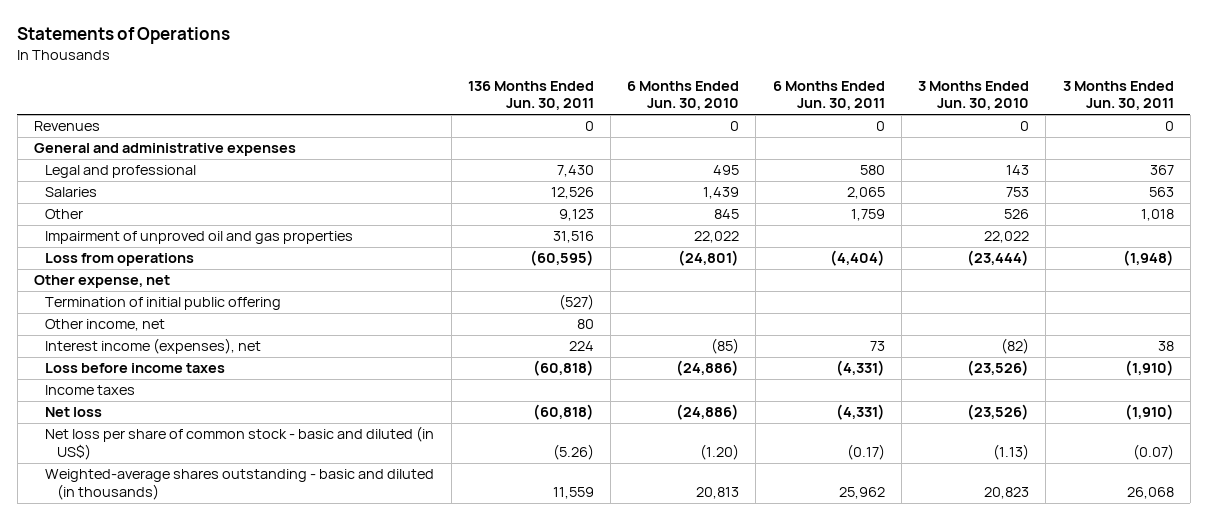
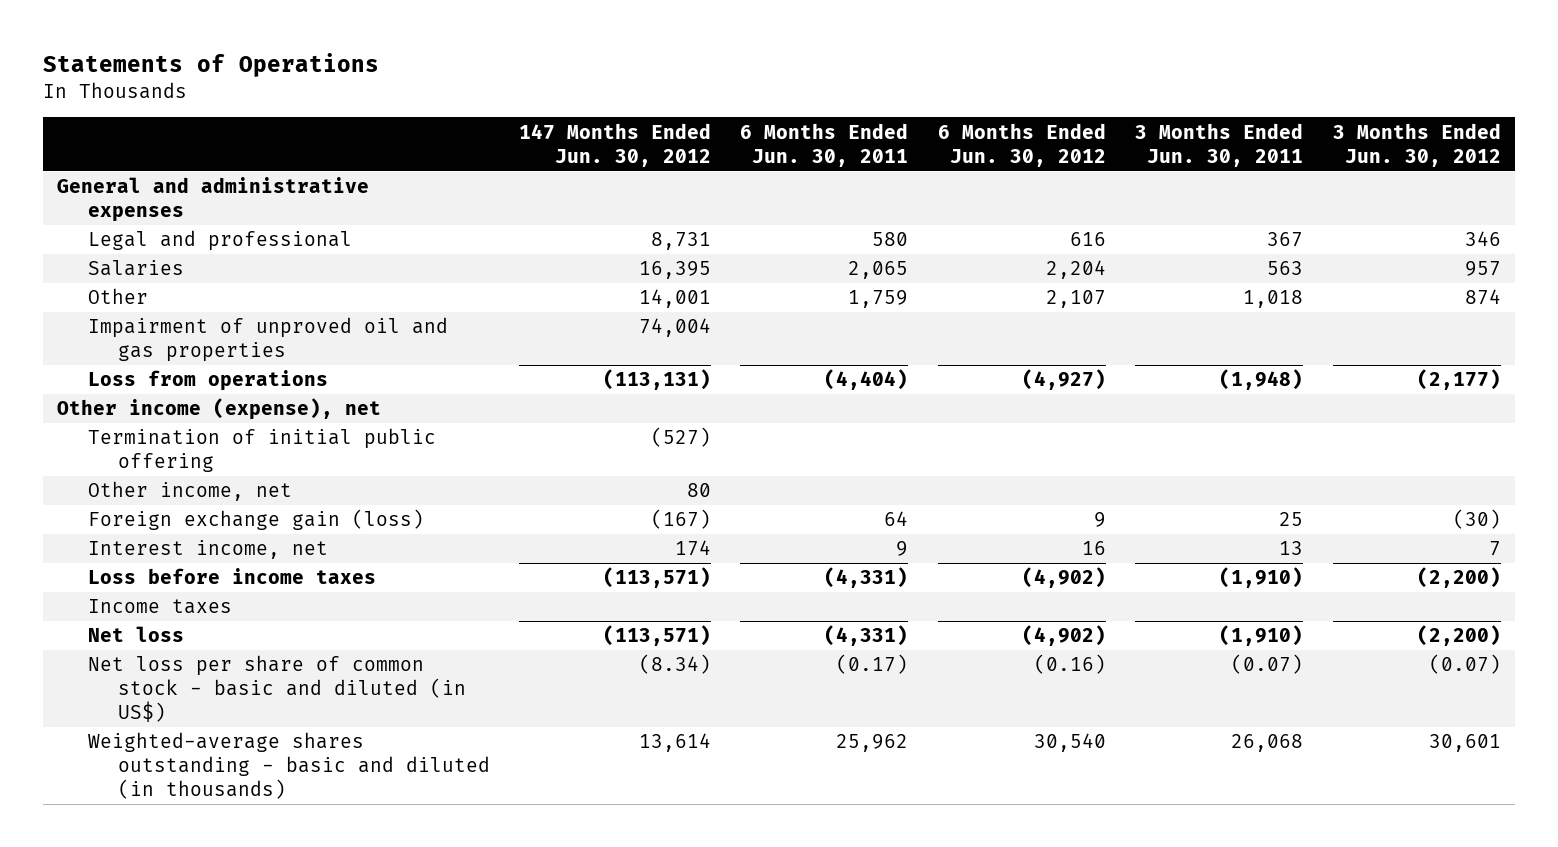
- | 136 Months Ended Jun. 30, 2011 | 6 Months Ended Jun. 30, 2010 | 6 Months Ended Jun. 30, 2011 | 3 Months Ended Jun. 30, 2010 | 3 Months Ended Jun. 30, 2011
+ | 147 Months Ended Jun. 30, 2012 | 6 Months Ended Jun. 30, 2011 | 6 Months Ended Jun. 30, 2012 | 3 Months Ended Jun. 30, 2011 | 3 Months Ended Jun. 30, 2012
- Revenues | 0 | 0 | 0 | 0 | 0
- Other expense, net
+ Other income (expense), net
- Interest income (expenses), net | 224 | (85) | 73 | (82) | 38
+ Foreign exchange gain (loss) | (167) | 64 | 9 | 25 | (30)
+ Interest income, net | 174 | 9 | 16 | 13 | 7

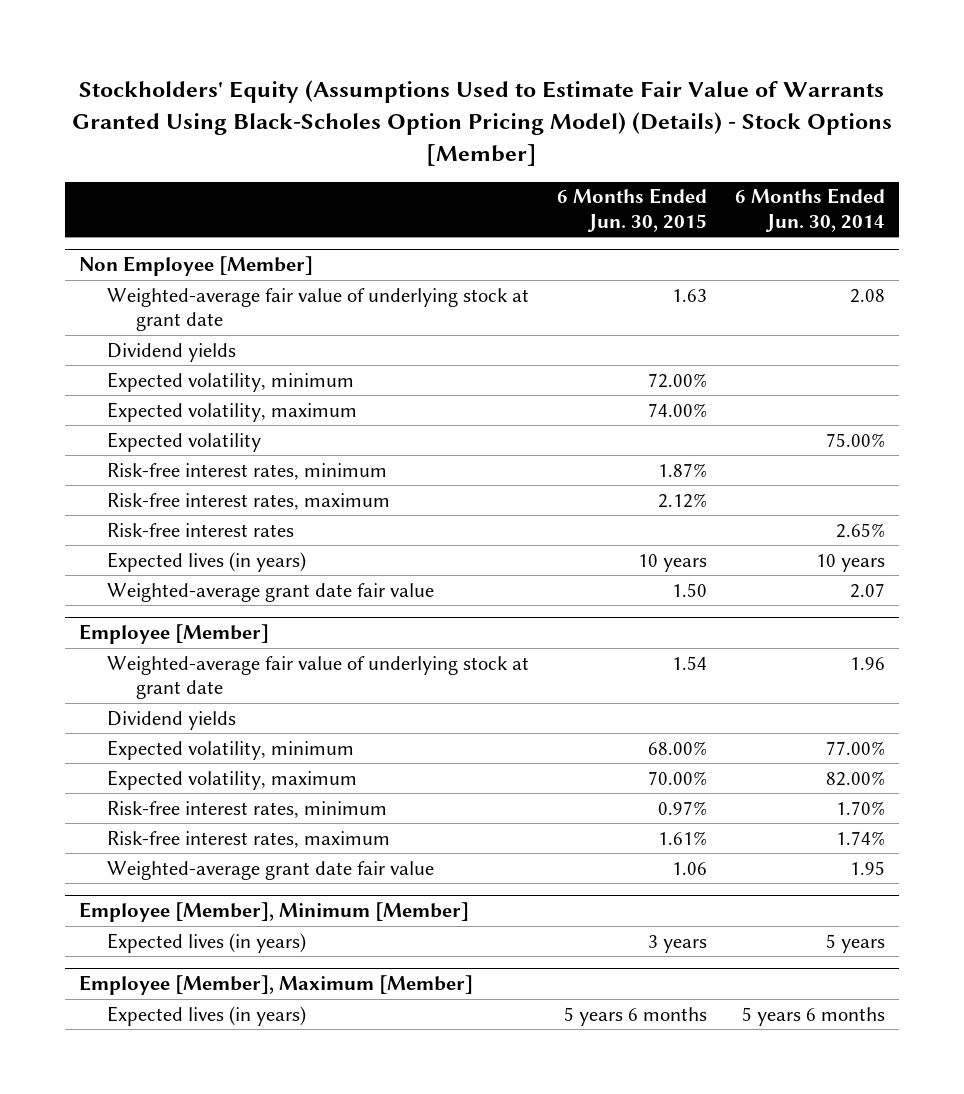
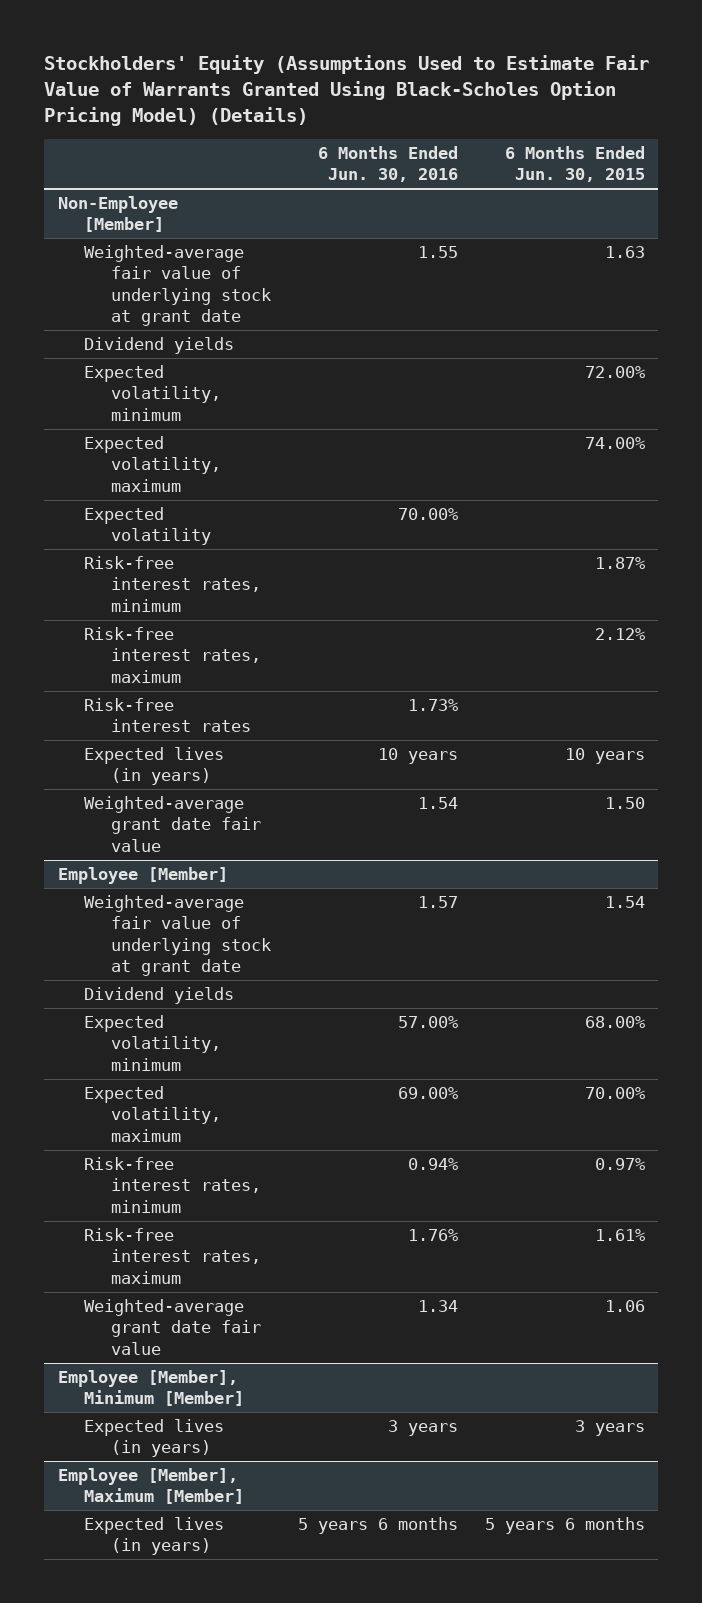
- Stockholders' Equity (Assumptions Used to Estimate Fair Value of Warrants Granted Using Black-Scholes Option Pricing Model) (Details) - Stock Options [Member]
+ Stockholders' Equity (Assumptions Used to Estimate Fair Value of Warrants Granted Using Black-Scholes Option Pricing Model) (Details)
- | 6 Months Ended Jun. 30, 2015 | 6 Months Ended Jun. 30, 2014
+ | 6 Months Ended Jun. 30, 2016 | 6 Months Ended Jun. 30, 2015
- Non Employee [Member]
+ Non-Employee [Member]

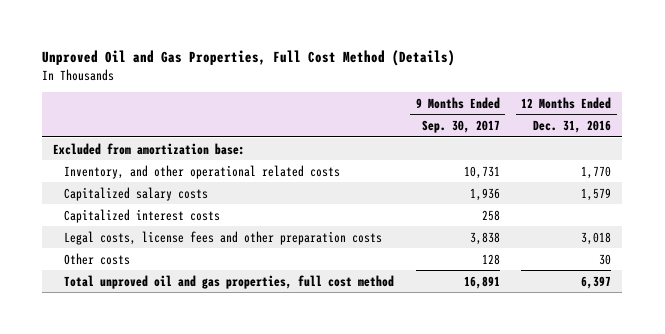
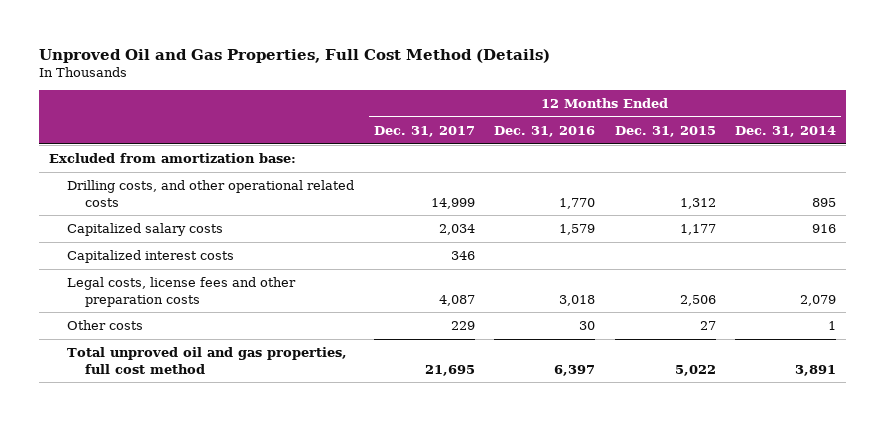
- | 9 Months Ended Sep. 30, 2017 | 12 Months Ended Dec. 31, 2016
+ | 12 Months Ended Dec. 31, 2017 | 12 Months Ended Dec. 31, 2016 | 12 Months Ended Dec. 31, 2015 | 12 Months Ended Dec. 31, 2014
- Inventory, and other operational related costs | 10,731 | 1,770
+ Drilling costs, and other operational related costs | 14,999 | 1,770 | 1,312 | 895

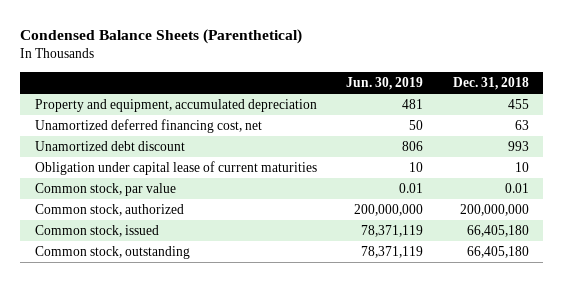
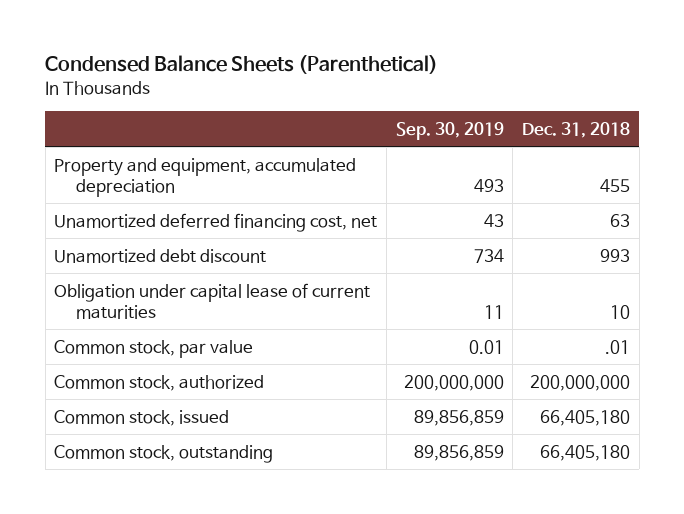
- | Jun. 30, 2019 | Dec. 31, 2018
+ | Sep. 30, 2019 | Dec. 31, 2018
- Common stock, par value | 0.01 | 0.01
+ Common stock, par value | 0.01 | .01

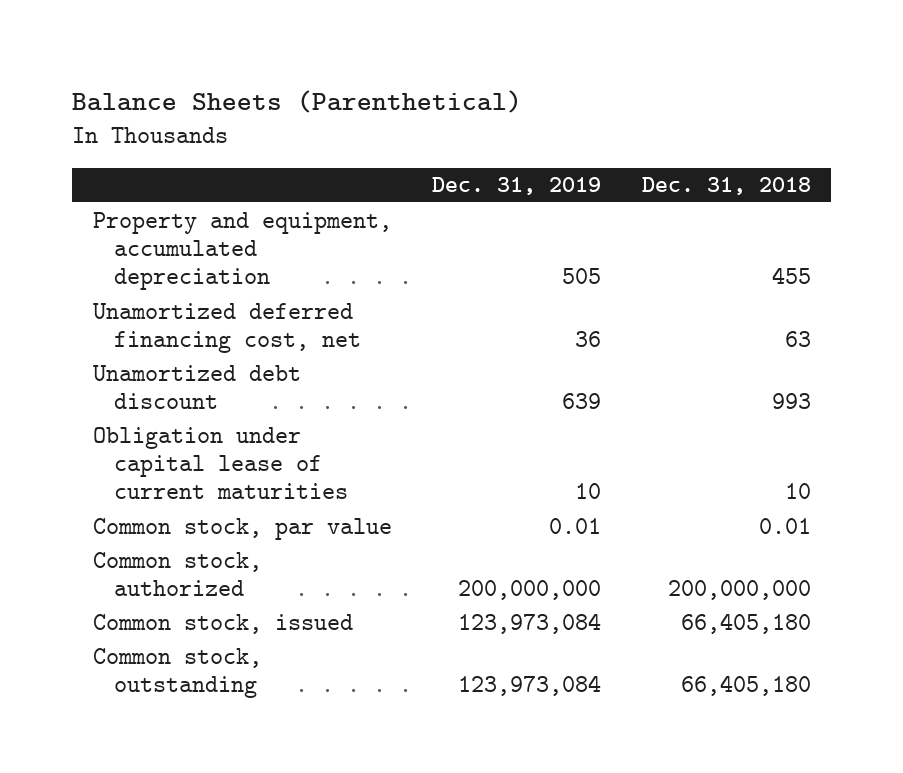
- Condensed Balance Sheets (Parenthetical)
+ Balance Sheets (Parenthetical)
- | Sep. 30, 2019 | Dec. 31, 2018
+ | Dec. 31, 2019 | Dec. 31, 2018
- Common stock, par value | 0.01 | .01
+ Common stock, par value | 0.01 | 0.01

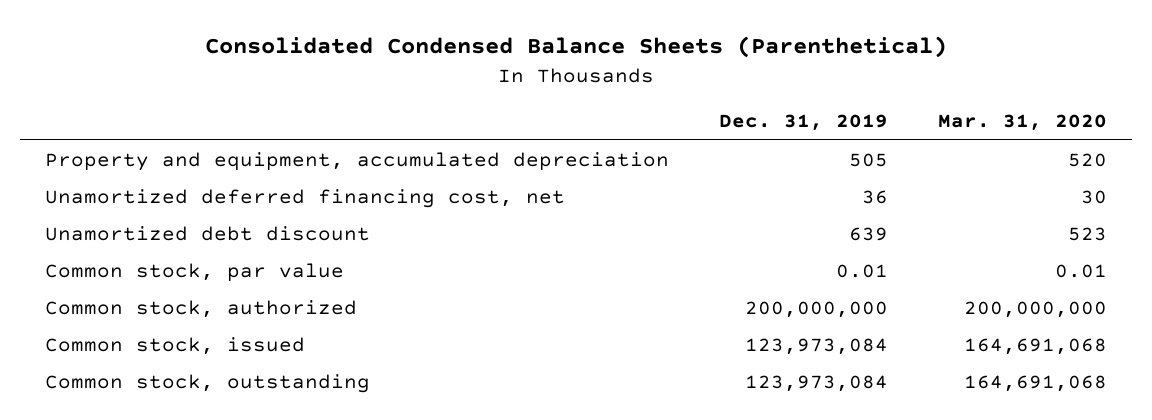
- Balance Sheets (Parenthetical)
+ Consolidated Condensed Balance Sheets (Parenthetical)
- | Dec. 31, 2019 | Dec. 31, 2018
+ | Dec. 31, 2019 | Mar. 31, 2020
- Obligation under capital lease of current maturities | 10 | 10

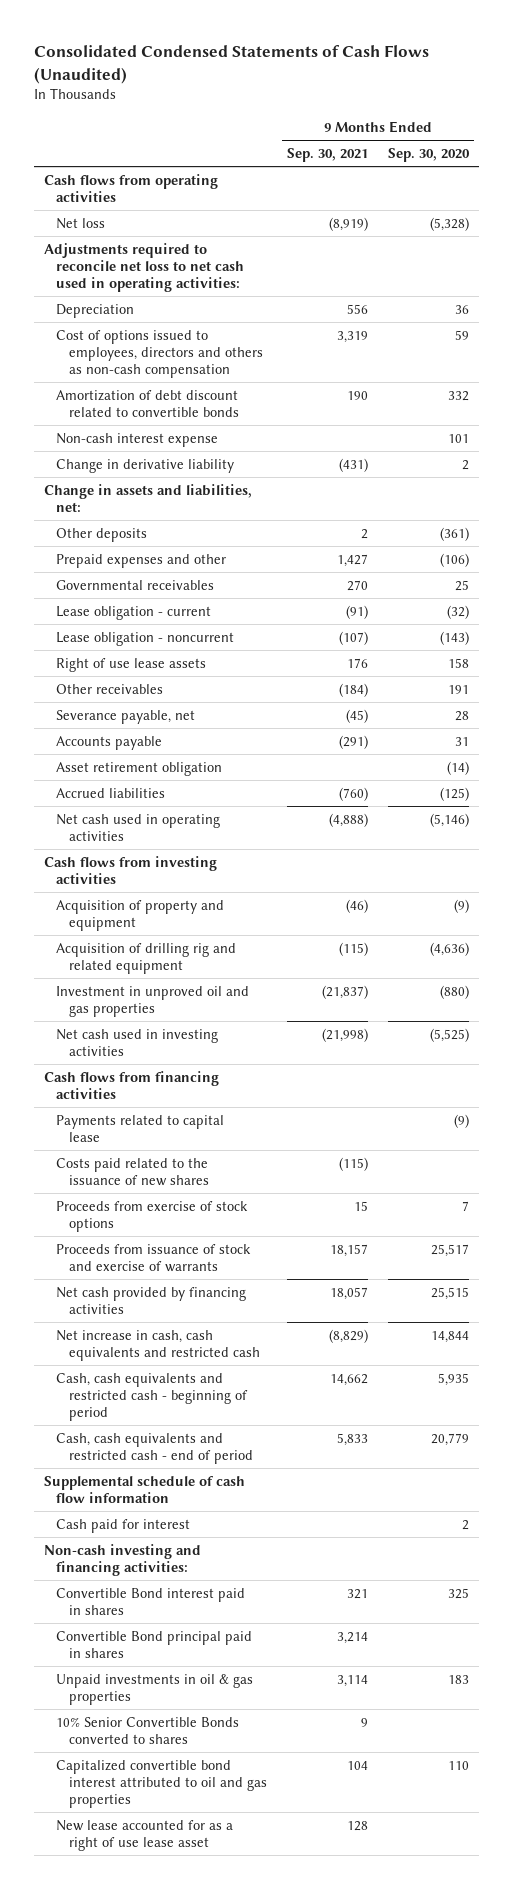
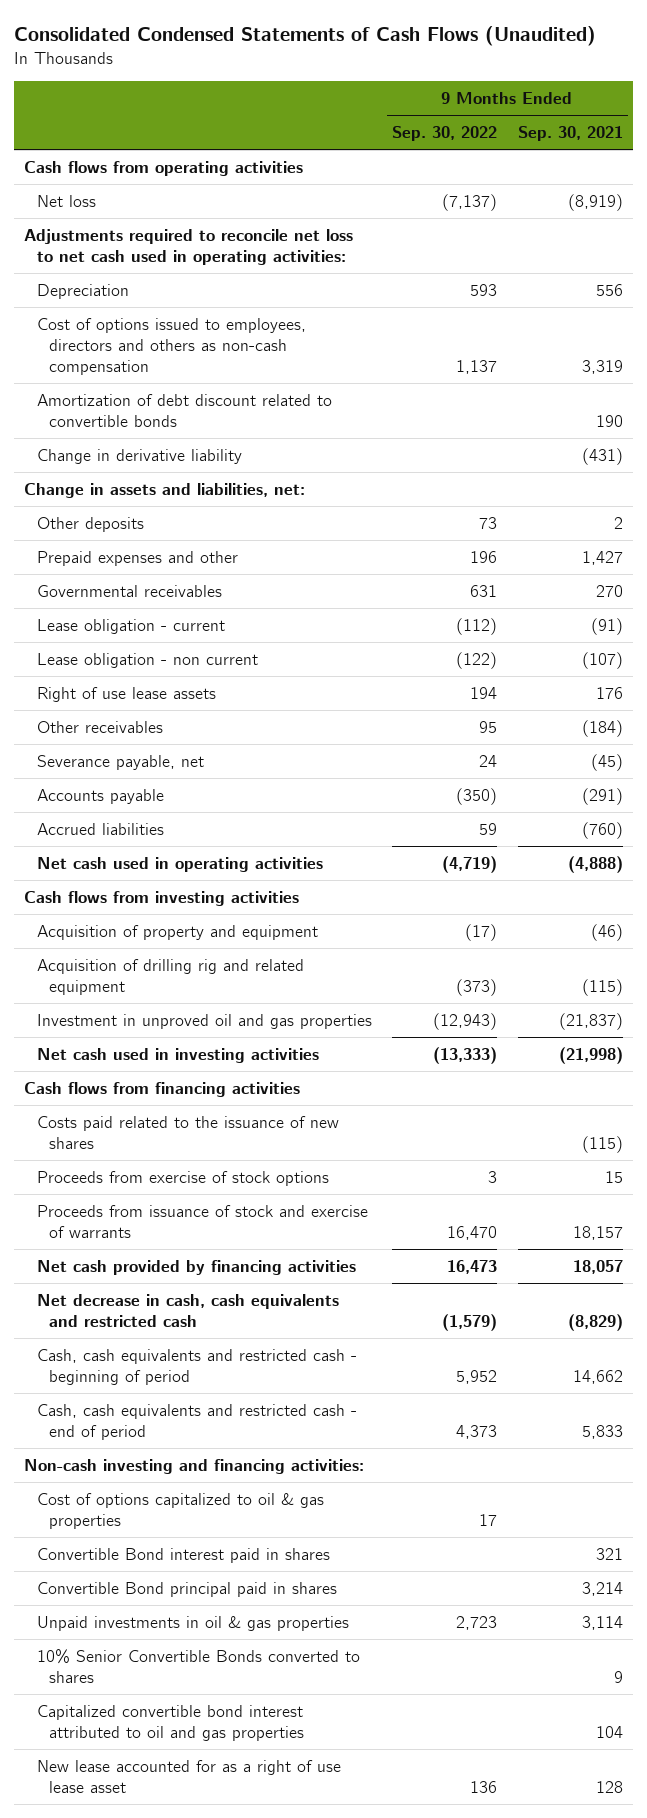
- | 9 Months Ended Sep. 30, 2021 | 9 Months Ended Sep. 30, 2020
+ | 9 Months Ended Sep. 30, 2022 | 9 Months Ended Sep. 30, 2021
- Non-cash interest expense | | 101
- Lease obligation - noncurrent | (107) | (143)
+ Lease obligation - non current | (122) | (107)
- Asset retirement obligation | | (14)
- Payments related to capital lease | | (9)
- Net increase in cash, cash equivalents and restricted cash | (8,829) | 14,844
+ Net decrease in cash, cash equivalents and restricted cash | (1,579) | (8,829)
- Supplemental schedule of cash flow information
- Cash paid for interest | | 2
+ Cost of options capitalized to oil & gas properties | 17 |

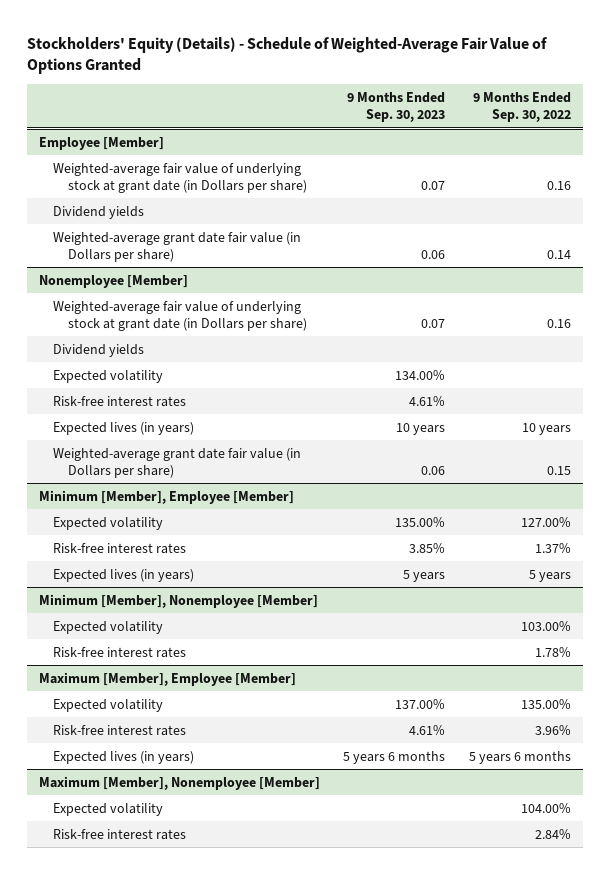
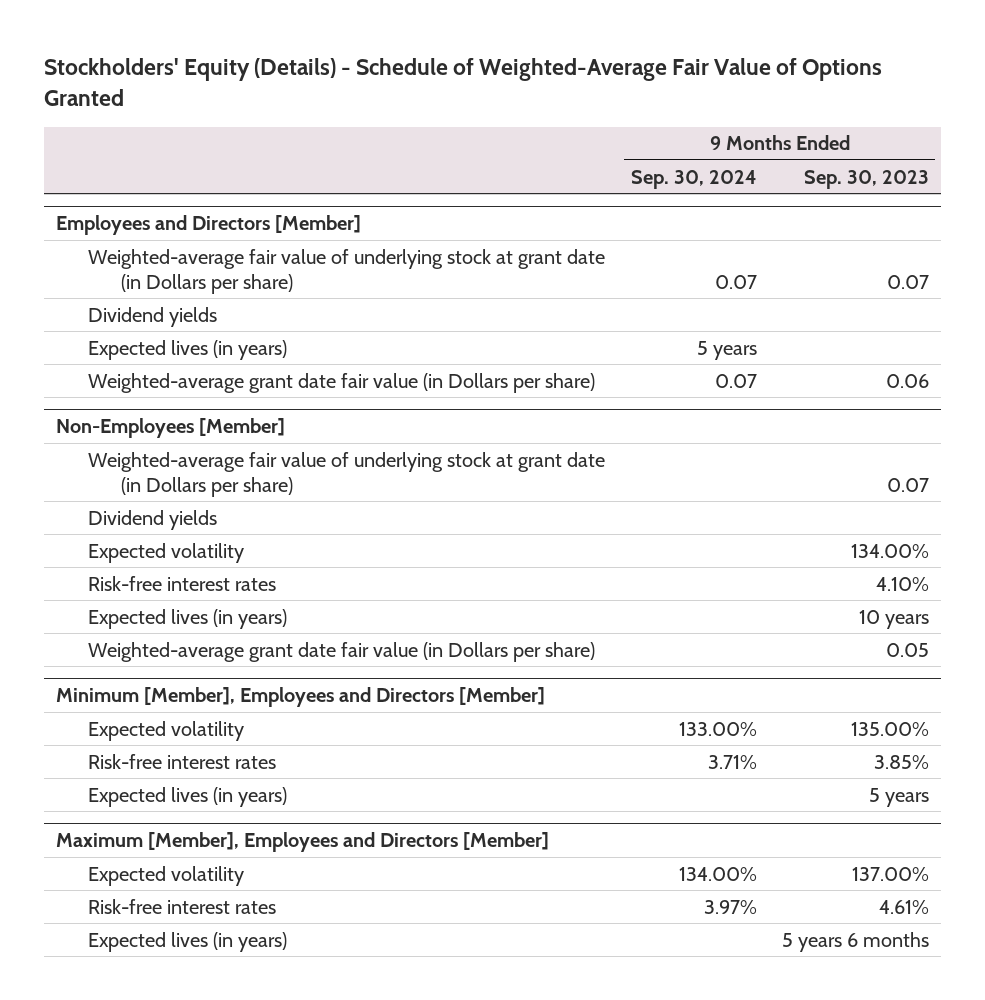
- | 9 Months Ended Sep. 30, 2023 | 9 Months Ended Sep. 30, 2022
+ | 9 Months Ended Sep. 30, 2024 | 9 Months Ended Sep. 30, 2023
- Employee [Member]
+ Employees and Directors [Member]
+ Expected lives (in years) | 5 years |
- Nonemployee [Member]
+ Non-Employees [Member]
- Risk-free interest rates | 4.61% |
+ Risk-free interest rates | | 4.10%
- Weighted-average grant date fair value (in Dollars per share) | 0.06 | 0.15
- Minimum [Member], Employee [Member]
+ Weighted-average grant date fair value (in Dollars per share) | | 0.05
+ Minimum [Member], Employees and Directors [Member]
- Minimum [Member], Nonemployee [Member]
- Expected volatility | | 103.00%
- Risk-free interest rates | | 1.78%
- Maximum [Member], Employee [Member]
+ Maximum [Member], Employees and Directors [Member]
- Maximum [Member], Nonemployee [Member]
- Expected volatility | | 104.00%
- Risk-free interest rates | | 2.84%

